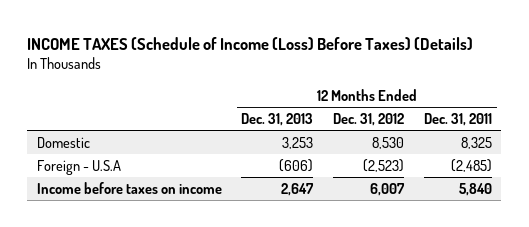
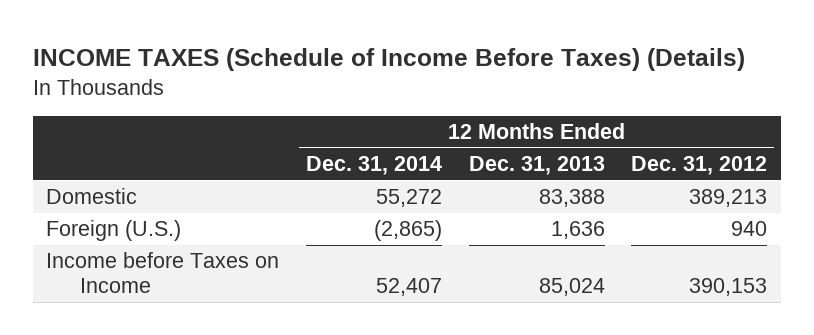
- INCOME TAXES (Schedule of Income (Loss) Before Taxes) (Details)
+ INCOME TAXES (Schedule of Income Before Taxes) (Details)
- | 12 Months Ended Dec. 31, 2013 | 12 Months Ended Dec. 31, 2012 | 12 Months Ended Dec. 31, 2011
+ | 12 Months Ended Dec. 31, 2014 | 12 Months Ended Dec. 31, 2013 | 12 Months Ended Dec. 31, 2012
- Domestic | 3,253 | 8,530 | 8,325
- Foreign - U.S.A | (606) | (2,523) | (2,485)
- Income before taxes on income | 2,647 | 6,007 | 5,840
+ Domestic | 55,272 | 83,388 | 389,213
+ Foreign (U.S.) | (2,865) | 1,636 | 940
+ Income before Taxes on Income | 52,407 | 85,024 | 390,153

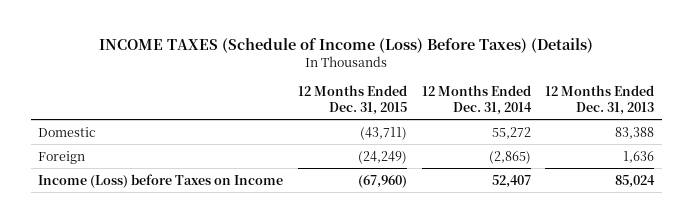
- INCOME TAXES (Schedule of Income Before Taxes) (Details)
+ INCOME TAXES (Schedule of Income (Loss) Before Taxes) (Details)
- | 12 Months Ended Dec. 31, 2014 | 12 Months Ended Dec. 31, 2013 | 12 Months Ended Dec. 31, 2012
+ | 12 Months Ended Dec. 31, 2015 | 12 Months Ended Dec. 31, 2014 | 12 Months Ended Dec. 31, 2013
- Foreign (U.S.) | (2,865) | 1,636 | 940
- Income before Taxes on Income | 52,407 | 85,024 | 390,153
+ Foreign | (24,249) | (2,865) | 1,636
+ Income (Loss) before Taxes on Income | (67,960) | 52,407 | 85,024

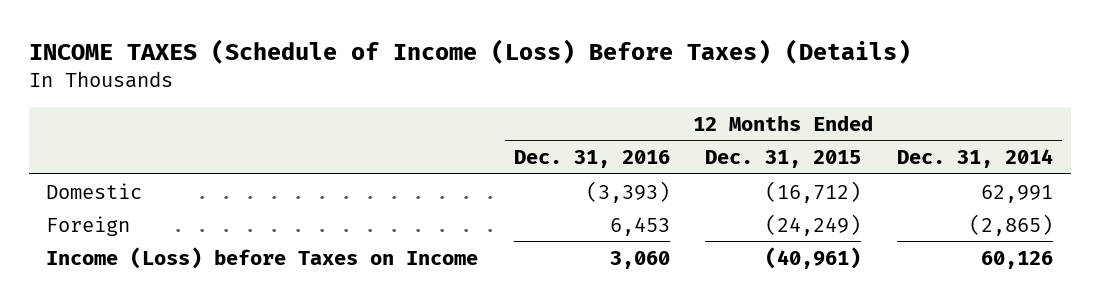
- | 12 Months Ended Dec. 31, 2015 | 12 Months Ended Dec. 31, 2014 | 12 Months Ended Dec. 31, 2013
+ | 12 Months Ended Dec. 31, 2016 | 12 Months Ended Dec. 31, 2015 | 12 Months Ended Dec. 31, 2014
- Domestic | (43,711) | 55,272 | 83,388
+ Domestic | (3,393) | (16,712) | 62,991
- Income (Loss) before Taxes on Income | (67,960) | 52,407 | 85,024
+ Income (Loss) before Taxes on Income | 3,060 | (40,961) | 60,126

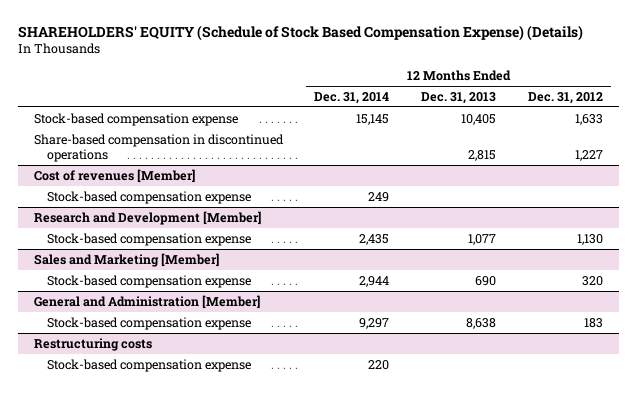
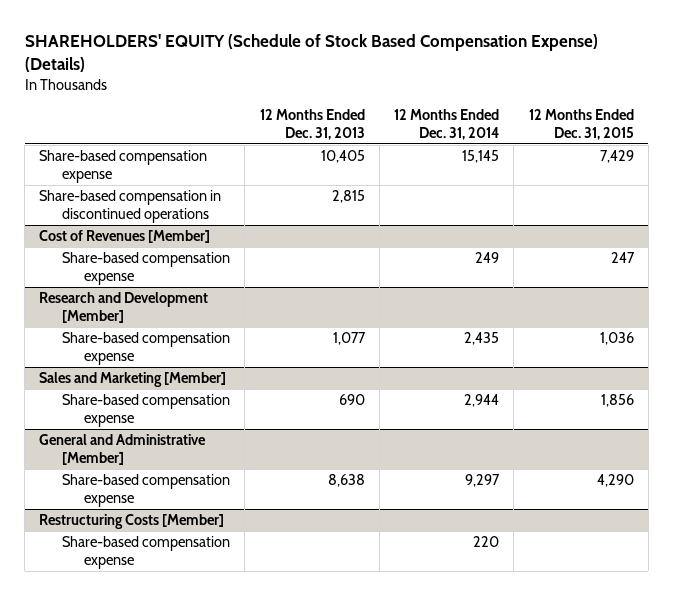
- | 12 Months Ended Dec. 31, 2014 | 12 Months Ended Dec. 31, 2013 | 12 Months Ended Dec. 31, 2012
+ | 12 Months Ended Dec. 31, 2013 | 12 Months Ended Dec. 31, 2014 | 12 Months Ended Dec. 31, 2015
- Stock-based compensation expense | 15,145 | 10,405 | 1,633
+ Share-based compensation expense | 10,405 | 15,145 | 7,429
- Cost of revenues [Member]
- Stock-based compensation expense | 249 | |
+ Cost of Revenues [Member]
+ Share-based compensation expense | | 249 | 247
@ Research and Development [Member]
- Stock-based compensation expense | 2,435 | 1,077 | 1,130
+ Share-based compensation expense | 1,077 | 2,435 | 1,036
@ Sales and Marketing [Member]
- Stock-based compensation expense | 2,944 | 690 | 320
- General and Administration [Member]
- Stock-based compensation expense | 9,297 | 8,638 | 183
- Restructuring costs
- Stock-based compensation expense | 220 | |
@ Sales and Marketing [Member]
+ Share-based compensation expense | 690 | 2,944 | 1,856
+ General and Administrative [Member]
+ Share-based compensation expense | 8,638 | 9,297 | 4,290
+ Restructuring Costs [Member]
+ Share-based compensation expense | | 220 |

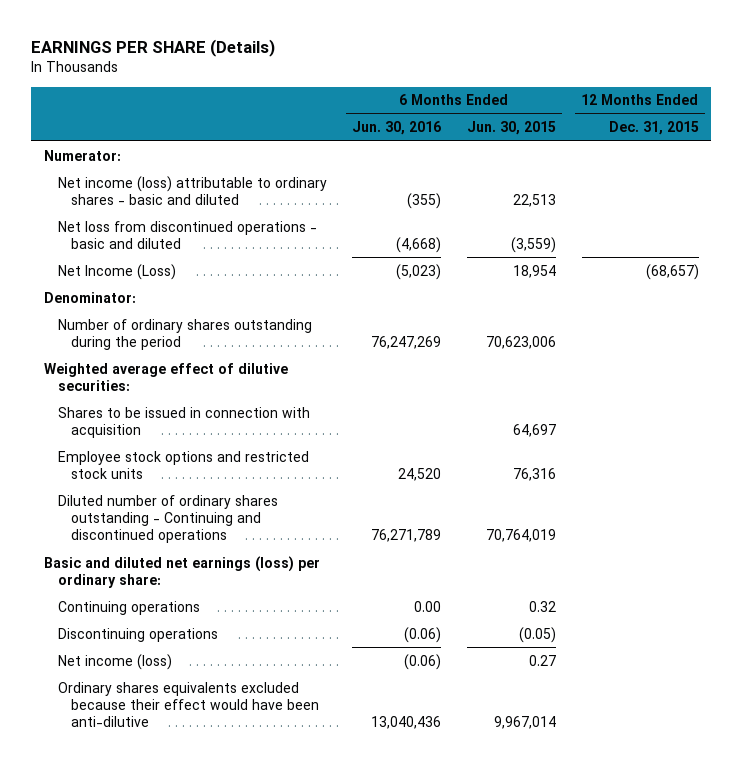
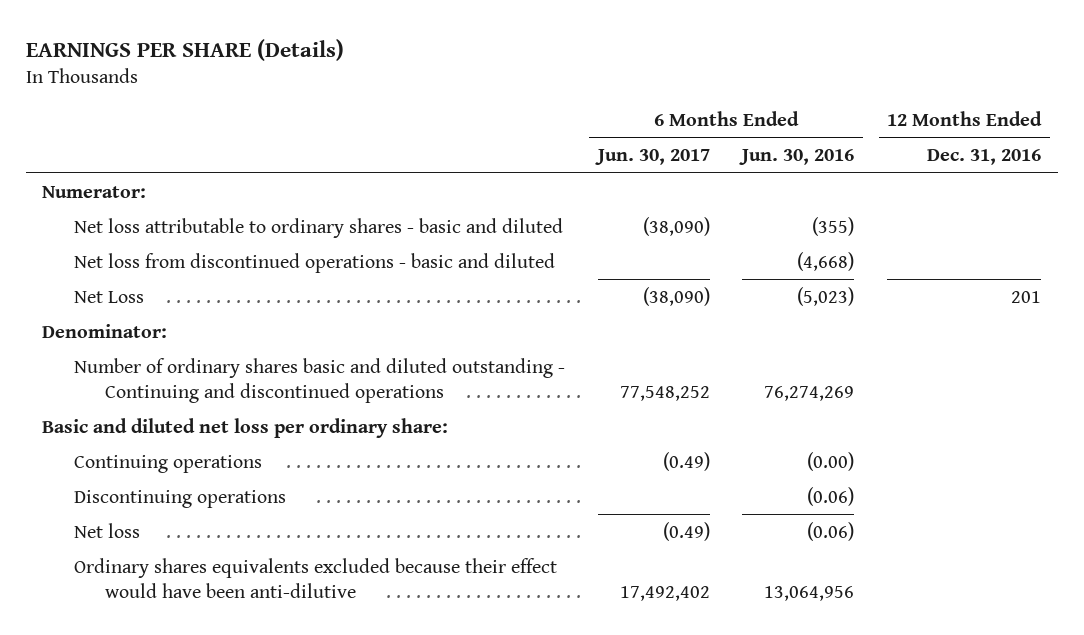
- | 6 Months Ended Jun. 30, 2016 | 6 Months Ended Jun. 30, 2015 | 12 Months Ended Dec. 31, 2015
+ | 6 Months Ended Jun. 30, 2017 | 6 Months Ended Jun. 30, 2016 | 12 Months Ended Dec. 31, 2016
- Net income (loss) attributable to ordinary shares - basic and diluted | (355) | 22,513 |
+ Net loss attributable to ordinary shares - basic and diluted | (38,090) | (355) |
- Net Income (Loss) | (5,023) | 18,954 | (68,657)
+ Net Loss | (38,090) | (5,023) | 201
- Number of ordinary shares outstanding during the period | 76,247,269 | 70,623,006 |
- Weighted average effect of dilutive securities:
- Shares to be issued in connection with acquisition | | 64,697 |
- Employee stock options and restricted stock units | 24,520 | 76,316 |
- Diluted number of ordinary shares outstanding - Continuing and discontinued operations | 76,271,789 | 70,764,019 |
- Basic and diluted net earnings (loss) per ordinary share:
- Continuing operations | 0.00 | 0.32 |
+ Number of ordinary shares basic and diluted outstanding - Continuing and discontinued operations | 77,548,252 | 76,274,269 |
+ Basic and diluted net loss per ordinary share:
+ Continuing operations | (0.49) | (0.00) |
- Net income (loss) | (0.06) | 0.27 |
- Ordinary shares equivalents excluded because their effect would have been anti-dilutive | 13,040,436 | 9,967,014 |
+ Net loss | (0.49) | (0.06) |
+ Ordinary shares equivalents excluded because their effect would have been anti-dilutive | 17,492,402 | 13,064,956 |

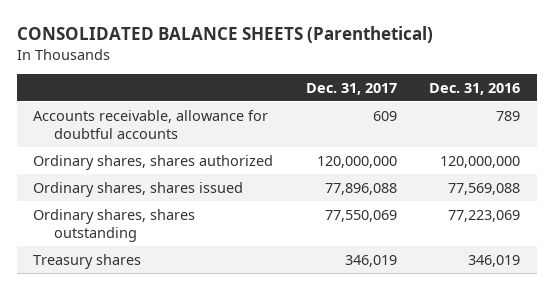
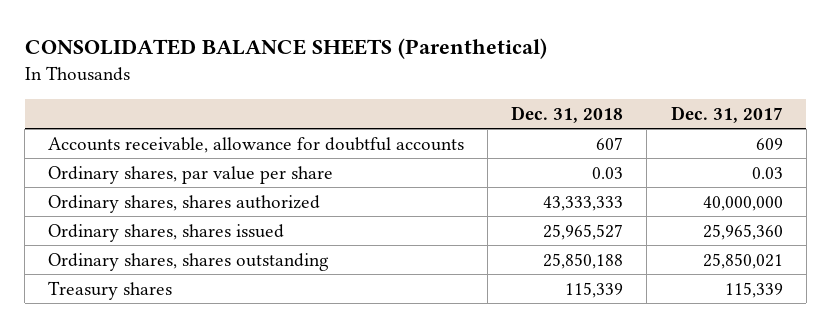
- | Dec. 31, 2017 | Dec. 31, 2016
+ | Dec. 31, 2018 | Dec. 31, 2017
- Ordinary shares, shares authorized | 120,000,000 | 120,000,000
- Ordinary shares, shares issued | 77,896,088 | 77,569,088
- Ordinary shares, shares outstanding | 77,550,069 | 77,223,069
- Treasury shares | 346,019 | 346,019
+ Ordinary shares, par value per share | 0.03 | 0.03
+ Ordinary shares, shares authorized | 43,333,333 | 40,000,000
+ Ordinary shares, shares issued | 25,965,527 | 25,965,360
+ Ordinary shares, shares outstanding | 25,850,188 | 25,850,021
+ Treasury shares | 115,339 | 115,339

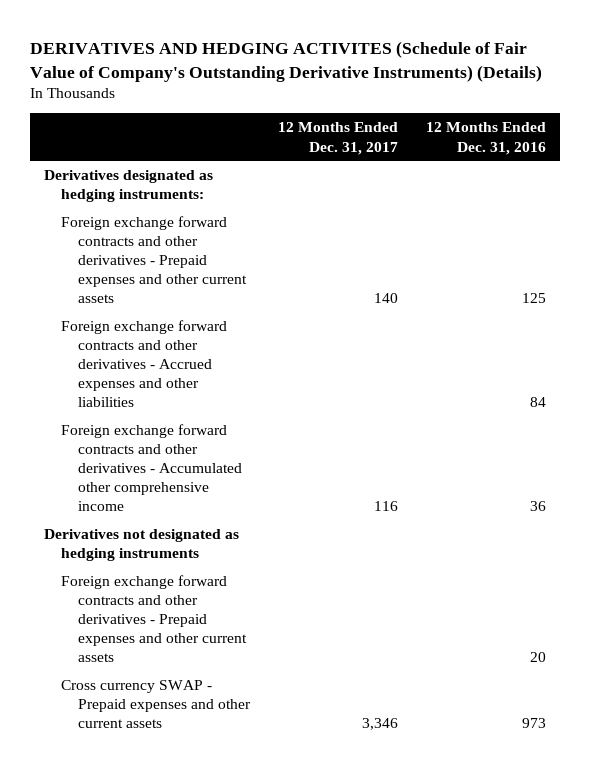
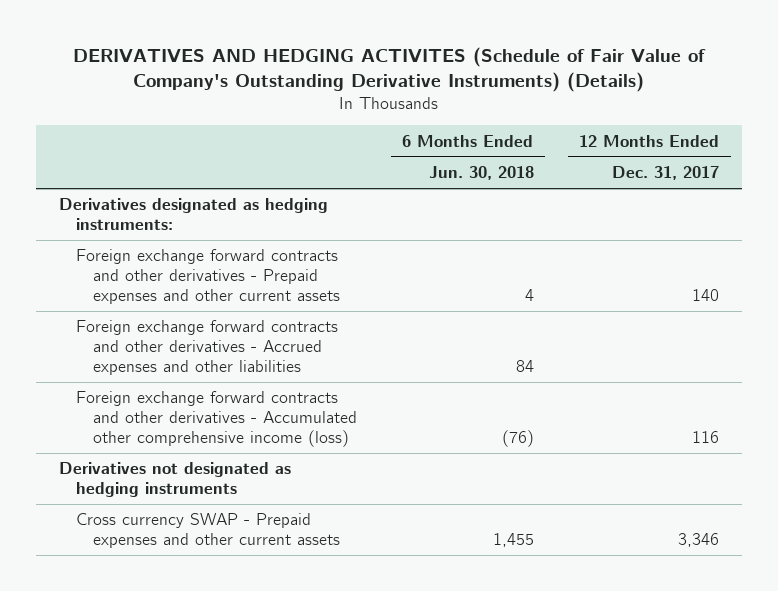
- | 12 Months Ended Dec. 31, 2017 | 12 Months Ended Dec. 31, 2016
+ | 6 Months Ended Jun. 30, 2018 | 12 Months Ended Dec. 31, 2017
- Foreign exchange forward contracts and other derivatives - Accumulated other comprehensive income | 116 | 36
+ Foreign exchange forward contracts and other derivatives - Accumulated other comprehensive income (loss) | (76) | 116
- Foreign exchange forward contracts and other derivatives - Prepaid expenses and other current assets | | 20

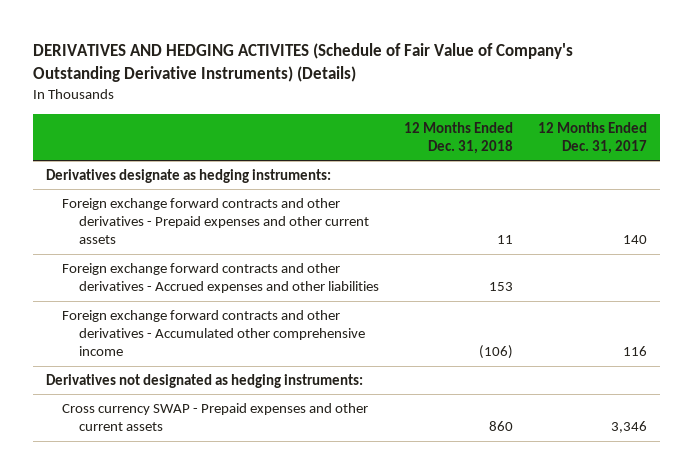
- | 6 Months Ended Jun. 30, 2018 | 12 Months Ended Dec. 31, 2017
+ | 12 Months Ended Dec. 31, 2018 | 12 Months Ended Dec. 31, 2017
- Derivatives designated as hedging instruments:
+ Derivatives designate as hedging instruments:
- Foreign exchange forward contracts and other derivatives - Accumulated other comprehensive income (loss) | (76) | 116
- Derivatives not designated as hedging instruments
+ Foreign exchange forward contracts and other derivatives - Accumulated other comprehensive income | (106) | 116
+ Derivatives not designated as hedging instruments:

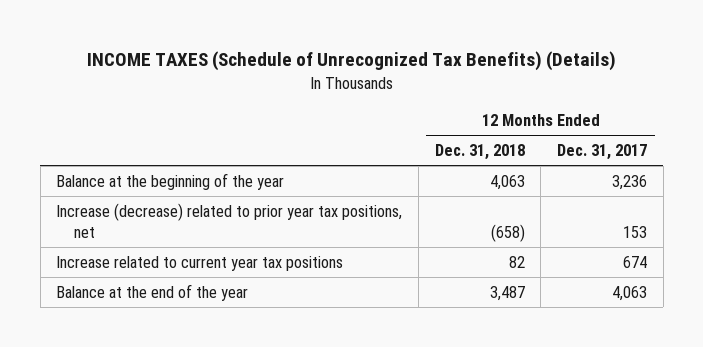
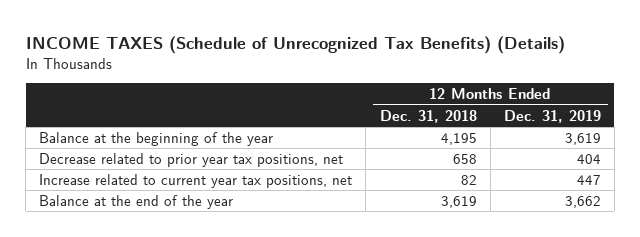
- | 12 Months Ended Dec. 31, 2018 | 12 Months Ended Dec. 31, 2017
+ | 12 Months Ended Dec. 31, 2018 | 12 Months Ended Dec. 31, 2019
- Balance at the beginning of the year | 4,063 | 3,236
- Increase (decrease) related to prior year tax positions, net | (658) | 153
- Increase related to current year tax positions | 82 | 674
- Balance at the end of the year | 3,487 | 4,063
+ Balance at the beginning of the year | 4,195 | 3,619
+ Decrease related to prior year tax positions, net | 658 | 404
+ Increase related to current year tax positions, net | 82 | 447
+ Balance at the end of the year | 3,619 | 3,662

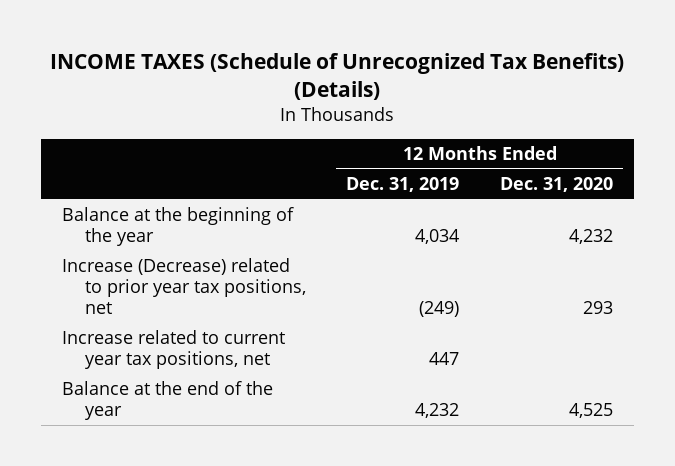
- | 12 Months Ended Dec. 31, 2018 | 12 Months Ended Dec. 31, 2019
+ | 12 Months Ended Dec. 31, 2019 | 12 Months Ended Dec. 31, 2020
- Balance at the beginning of the year | 4,195 | 3,619
- Decrease related to prior year tax positions, net | 658 | 404
+ Balance at the beginning of the year | 4,034 | 4,232
+ Increase (Decrease) related to prior year tax positions, net | (249) | 293
- Balance at the end of the year | 3,619 | 3,662
+ Balance at the end of the year | 4,232 | 4,525

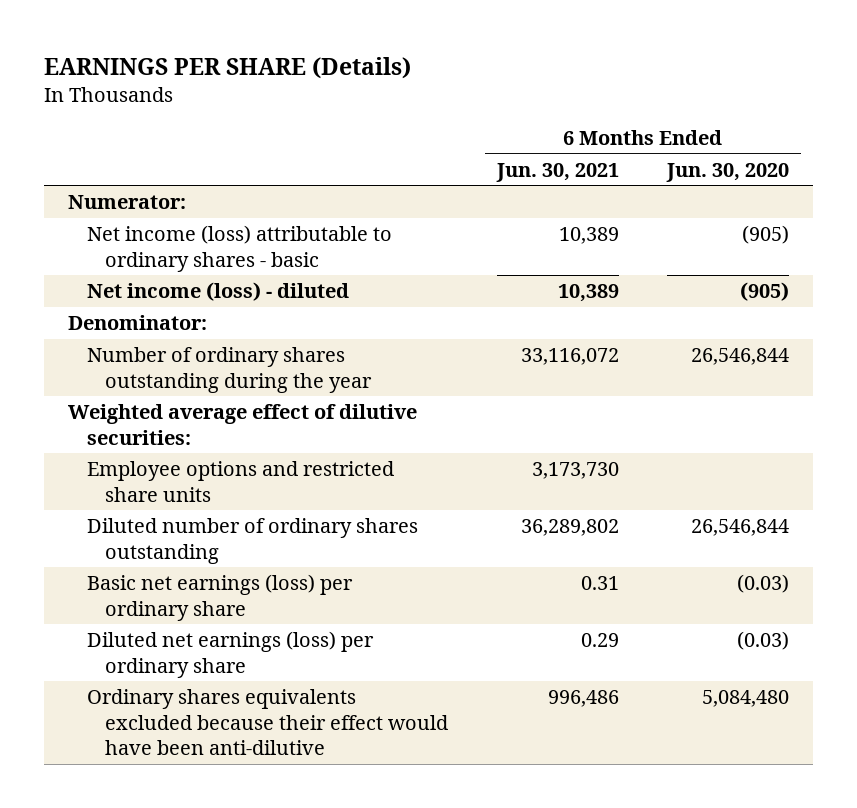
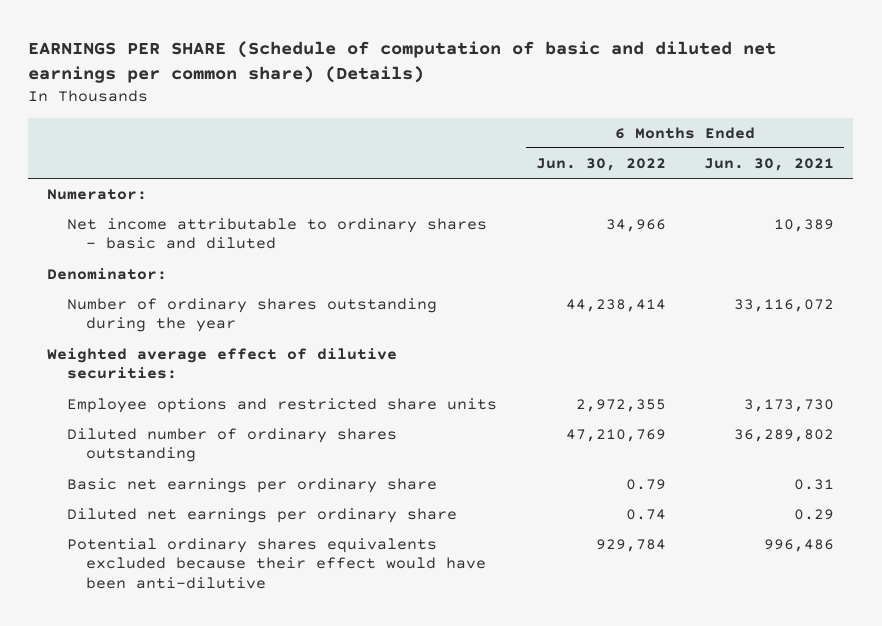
- EARNINGS PER SHARE (Details)
+ EARNINGS PER SHARE (Schedule of computation of basic and diluted net earnings per common share) (Details)
- | 6 Months Ended Jun. 30, 2021 | 6 Months Ended Jun. 30, 2020
+ | 6 Months Ended Jun. 30, 2022 | 6 Months Ended Jun. 30, 2021
- Net income (loss) attributable to ordinary shares - basic | 10,389 | (905)
- Net income (loss) - diluted | 10,389 | (905)
+ Net income attributable to ordinary shares - basic and diluted | 34,966 | 10,389
- Basic net earnings (loss) per ordinary share | 0.31 | (0.03)
- Diluted net earnings (loss) per ordinary share | 0.29 | (0.03)
- Ordinary shares equivalents excluded because their effect would have been anti-dilutive | 996,486 | 5,084,480
+ Basic net earnings per ordinary share | 0.79 | 0.31
+ Diluted net earnings per ordinary share | 0.74 | 0.29
+ Potential ordinary shares equivalents excluded because their effect would have been anti-dilutive | 929,784 | 996,486

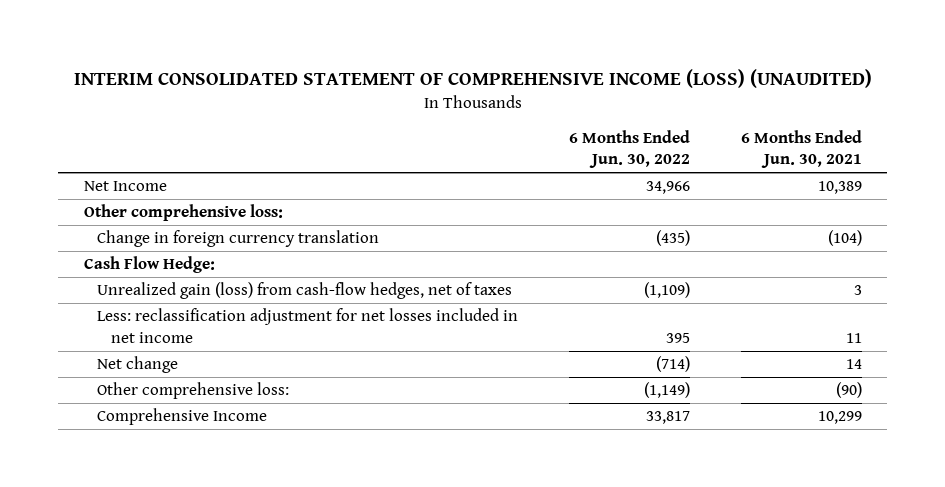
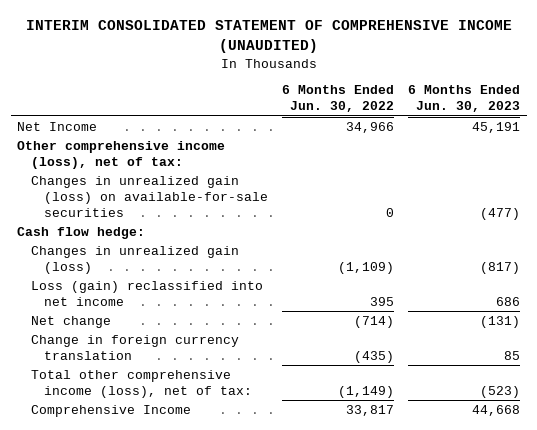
- INTERIM CONSOLIDATED STATEMENT OF COMPREHENSIVE INCOME (LOSS) (UNAUDITED)
+ INTERIM CONSOLIDATED STATEMENT OF COMPREHENSIVE INCOME (UNAUDITED)
- | 6 Months Ended Jun. 30, 2022 | 6 Months Ended Jun. 30, 2021
+ | 6 Months Ended Jun. 30, 2022 | 6 Months Ended Jun. 30, 2023
- Other comprehensive loss:
- Cash Flow Hedge:
- Unrealized gain (loss) from cash-flow hedges, net of taxes | (1,109) | 3
- Less: reclassification adjustment for net losses included in net income | 395 | 11
+ Other comprehensive income (loss), net of tax:
+ Changes in unrealized gain (loss) on available-for-sale securities | 0 | (477)
+ Cash flow hedge:
+ Changes in unrealized gain (loss) | (1,109) | (817)
+ Loss (gain) reclassified into net income | 395 | 686
- Other comprehensive loss: | (1,149) | (90)
moved down: Change in foreign currency translation | (435) | 85
+ Total other comprehensive income (loss), net of tax: | (1,149) | (523)

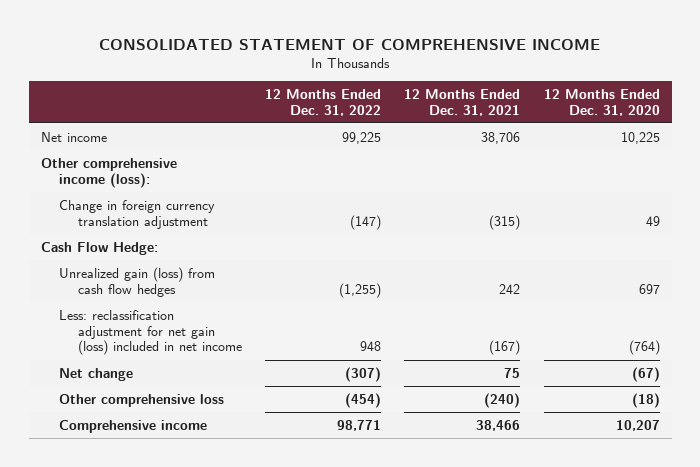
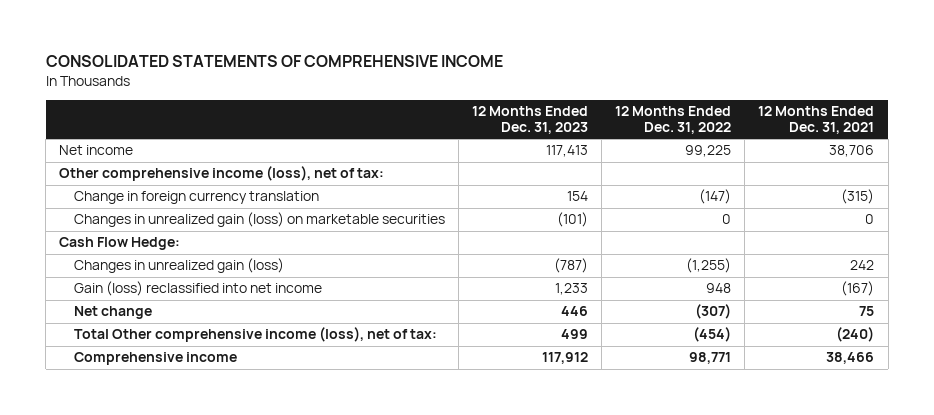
- CONSOLIDATED STATEMENT OF COMPREHENSIVE INCOME
+ CONSOLIDATED STATEMENTS OF COMPREHENSIVE INCOME
- | 12 Months Ended Dec. 31, 2022 | 12 Months Ended Dec. 31, 2021 | 12 Months Ended Dec. 31, 2020
+ | 12 Months Ended Dec. 31, 2023 | 12 Months Ended Dec. 31, 2022 | 12 Months Ended Dec. 31, 2021
- Other comprehensive income (loss):
- Change in foreign currency translation adjustment | (147) | (315) | 49
+ Other comprehensive income (loss), net of tax:
+ Change in foreign currency translation | 154 | (147) | (315)
+ Changes in unrealized gain (loss) on marketable securities | (101) | 0 | 0
- Unrealized gain (loss) from cash flow hedges | (1,255) | 242 | 697
- Less: reclassification adjustment for net gain (loss) included in net income | 948 | (167) | (764)
+ Changes in unrealized gain (loss) | (787) | (1,255) | 242
+ Gain (loss) reclassified into net income | 1,233 | 948 | (167)
- Other comprehensive loss | (454) | (240) | (18)
+ Total Other comprehensive income (loss), net of tax: | 499 | (454) | (240)

